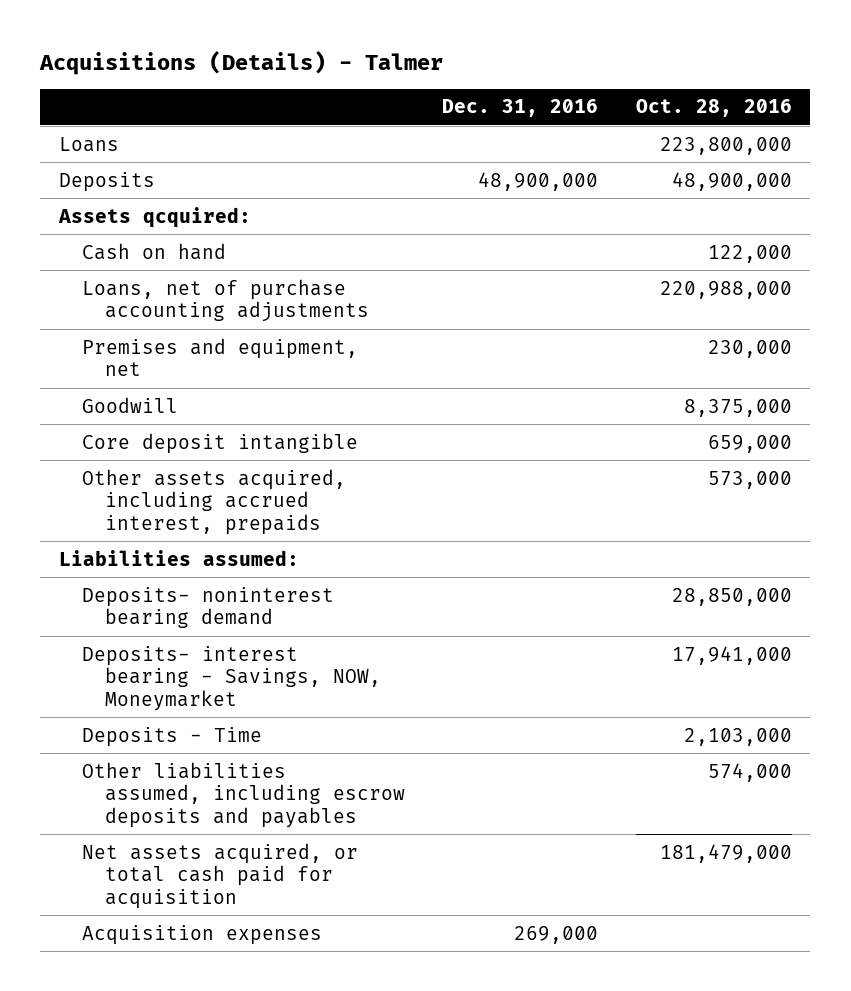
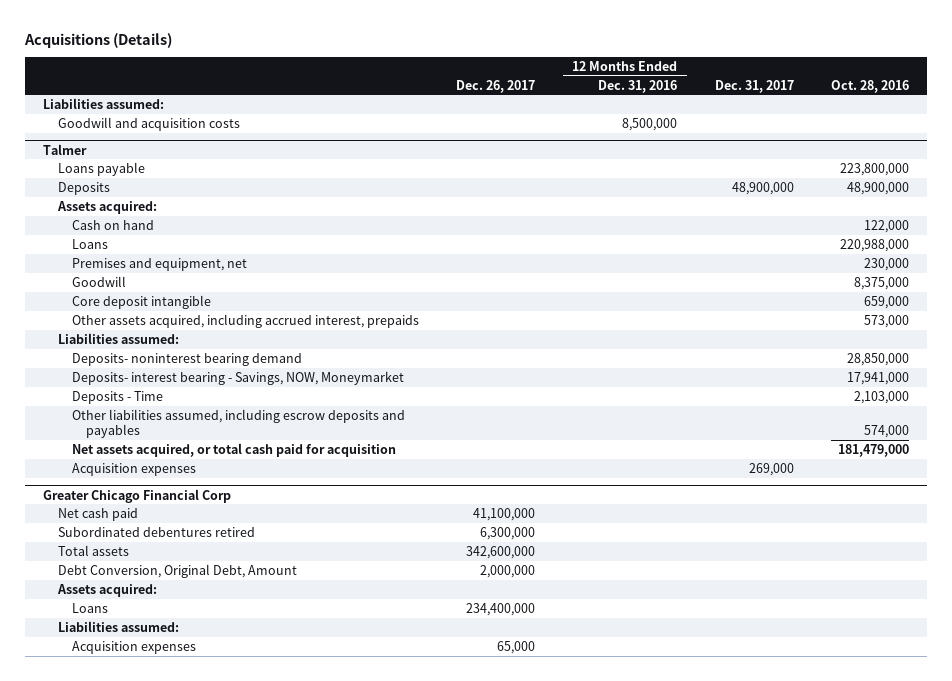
- Acquisitions (Details) - Talmer
+ Acquisitions (Details)
- | Dec. 31, 2016 | Oct. 28, 2016
+ | Dec. 26, 2017 | 12 Months Ended Dec. 31, 2016 | Dec. 31, 2017 | Oct. 28, 2016
- Loans | | 223,800,000
+ Liabilities assumed:
+ Goodwill and acquisition costs | | 8,500,000 | |
+ Talmer
+ Loans payable | | | | 223,800,000
- Assets qcquired:
+ Assets acquired:
- Loans, net of purchase accounting adjustments | | 220,988,000
+ Loans | | | | 220,988,000
+ Greater Chicago Financial Corp
+ Net cash paid | 41,100,000 | | |
+ Subordinated debentures retired | 6,300,000 | | |
+ Total assets | 342,600,000 | | |
+ Debt Conversion, Original Debt, Amount | 2,000,000 | | |
+ Assets acquired:
+ Loans | 234,400,000 | | |
+ Liabilities assumed:
+ Acquisition expenses | 65,000 | | |

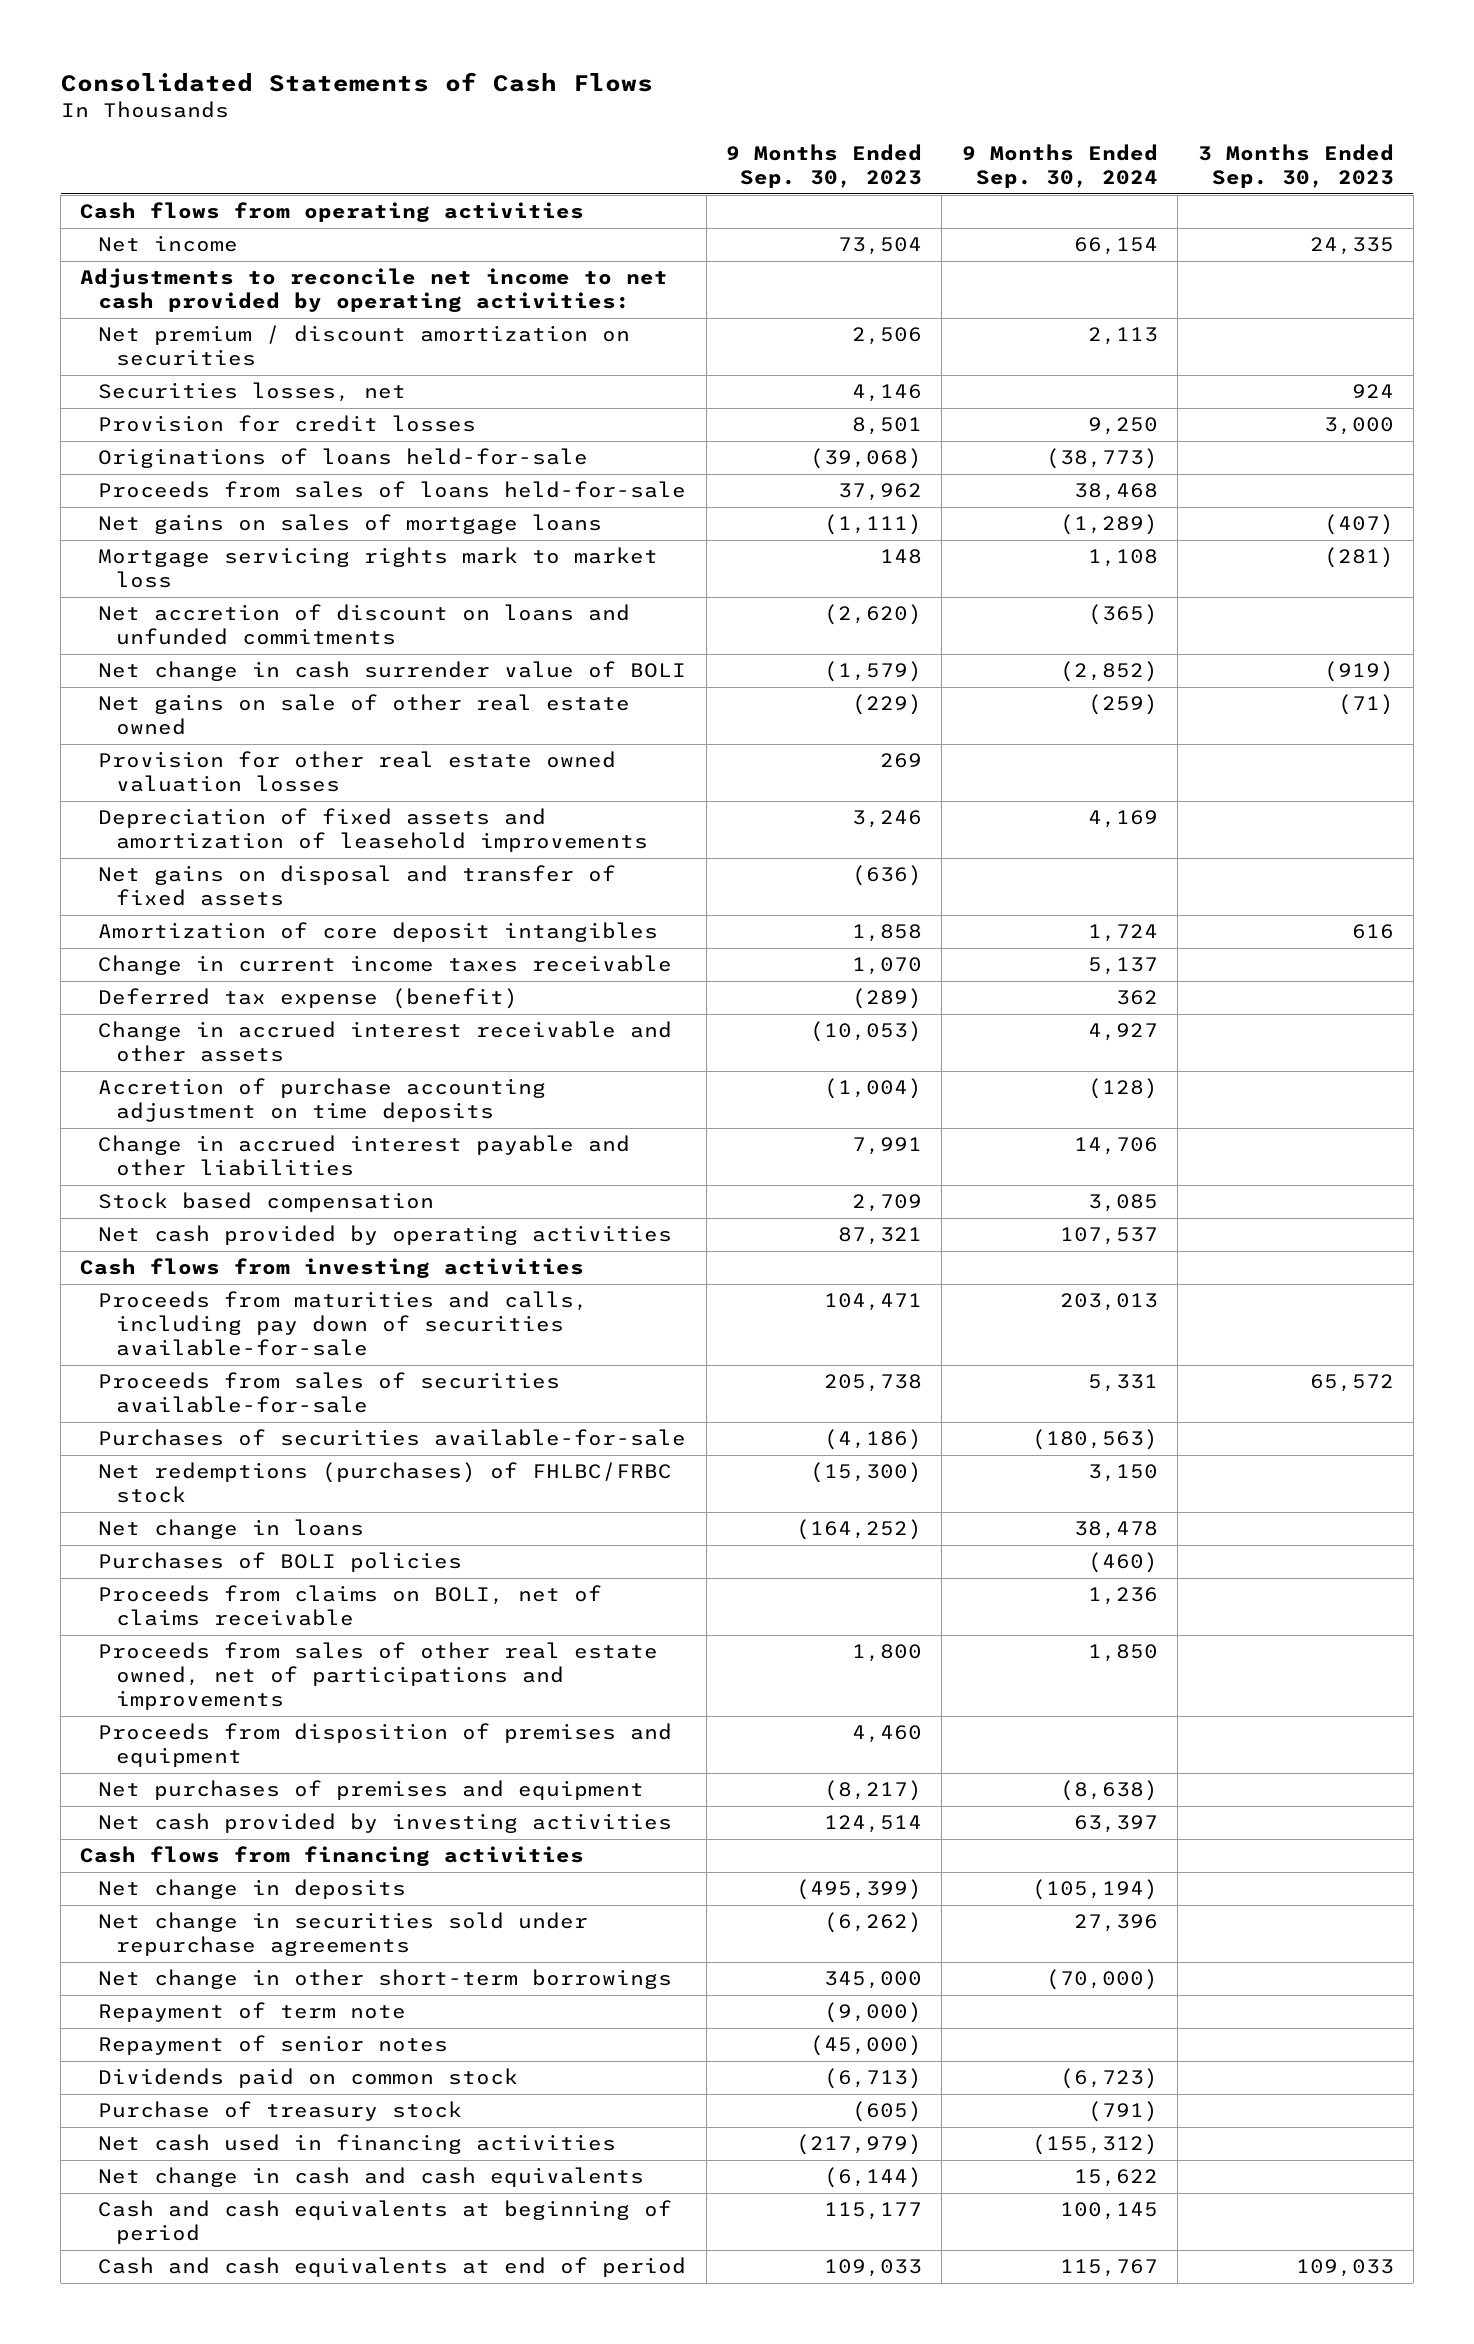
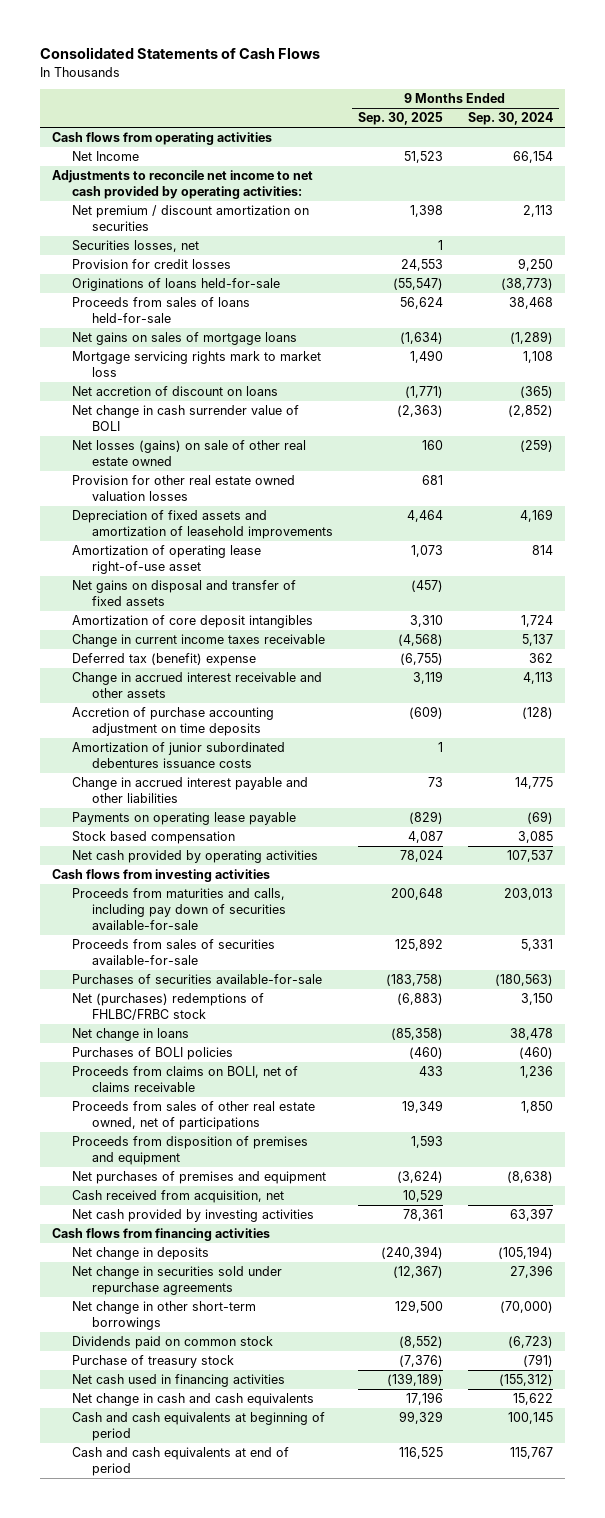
- | 9 Months Ended Sep. 30, 2023 | 9 Months Ended Sep. 30, 2024 | 3 Months Ended Sep. 30, 2023
+ | 9 Months Ended Sep. 30, 2025 | 9 Months Ended Sep. 30, 2024
- Net income | 73,504 | 66,154 | 24,335
+ Net Income | 51,523 | 66,154
- Net accretion of discount on loans and unfunded commitments | (2,620) | (365) |
+ Net accretion of discount on loans | (1,771) | (365)
- Net gains on sale of other real estate owned | (229) | (259) | (71)
+ Net losses (gains) on sale of other real estate owned | 160 | (259)
+ Amortization of operating lease right-of-use asset | 1,073 | 814
- Deferred tax expense (benefit) | (289) | 362 |
- Change in accrued interest receivable and other assets | (10,053) | 4,927 |
+ Deferred tax (benefit) expense | (6,755) | 362
+ Change in accrued interest receivable and other assets | 3,119 | 4,113
- Change in accrued interest payable and other liabilities | 7,991 | 14,706 |
+ Amortization of junior subordinated debentures issuance costs | 1 |
+ Change in accrued interest payable and other liabilities | 73 | 14,775
+ Payments on operating lease payable | (829) | (69)
- Net redemptions (purchases) of FHLBC/FRBC stock | (15,300) | 3,150 |
+ Net (purchases) redemptions of FHLBC/FRBC stock | (6,883) | 3,150
- Proceeds from sales of other real estate owned, net of participations and improvements | 1,800 | 1,850 |
+ Proceeds from sales of other real estate owned, net of participations | 19,349 | 1,850
+ Cash received from acquisition, net | 10,529 |
- Repayment of term note | (9,000) | |
- Repayment of senior notes | (45,000) | |

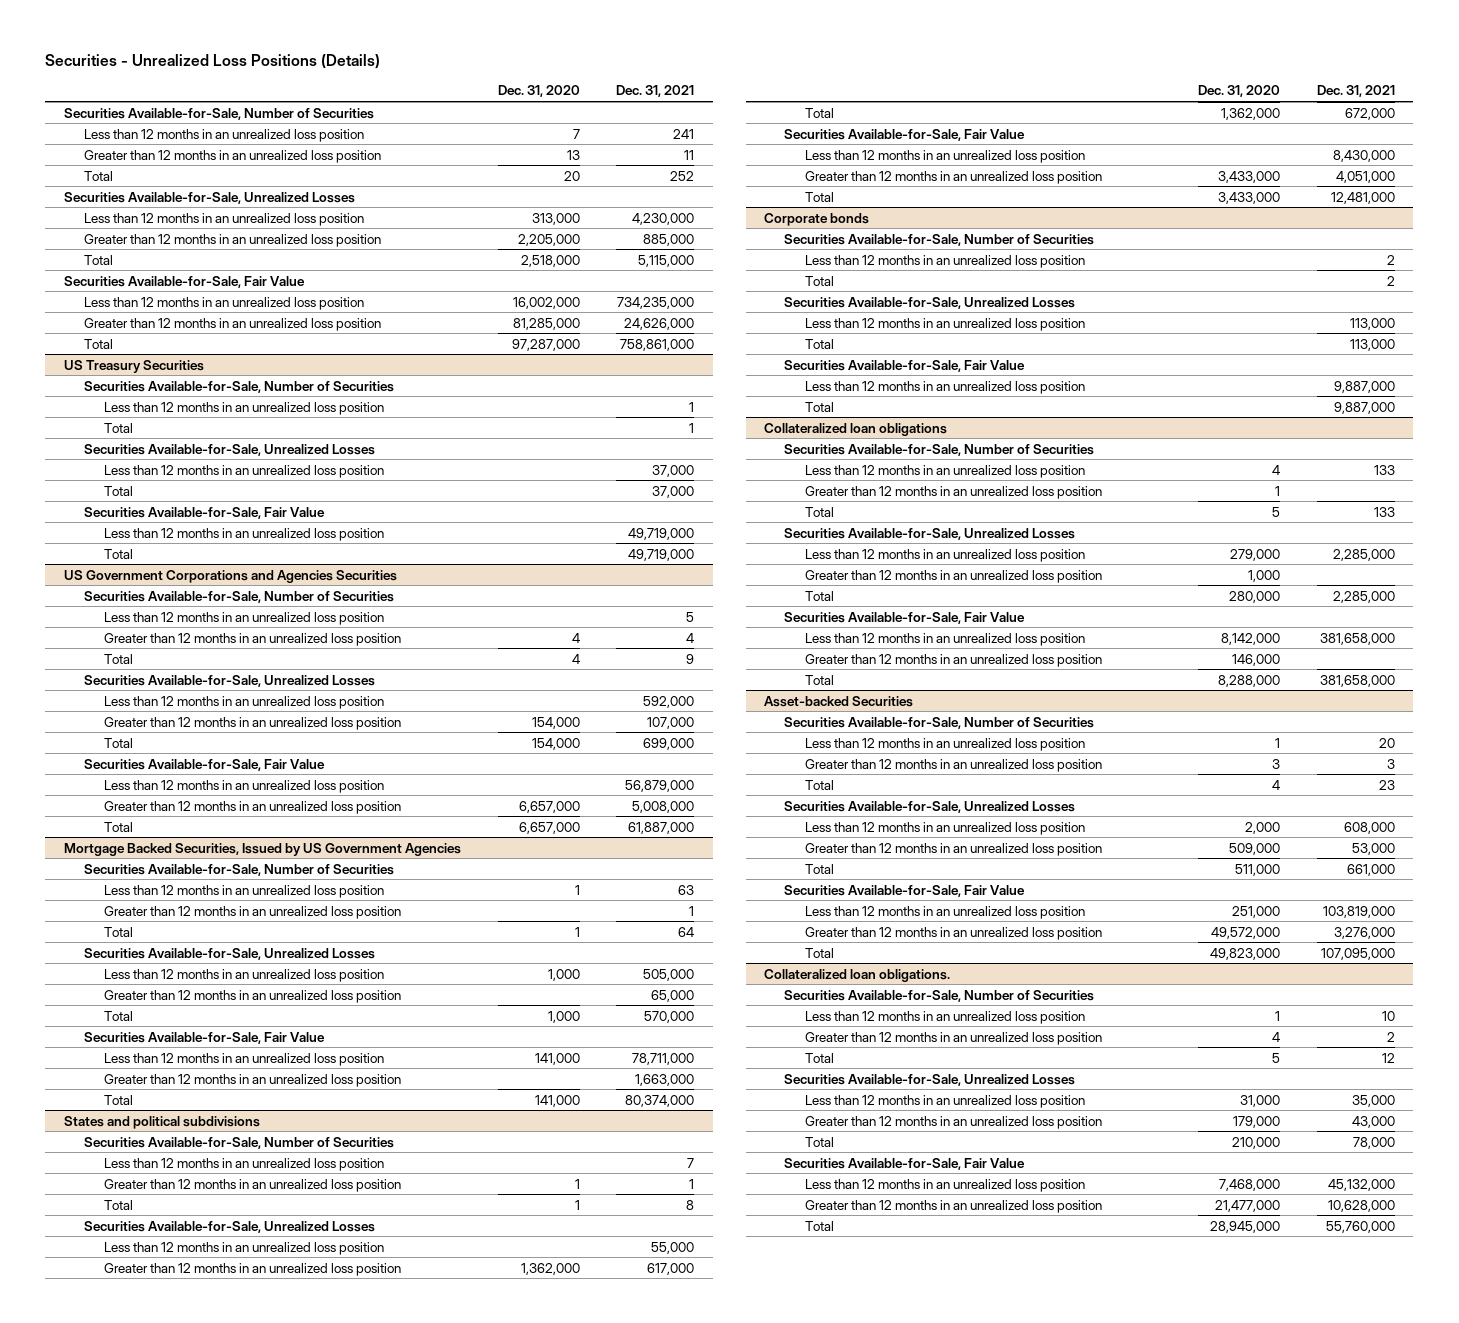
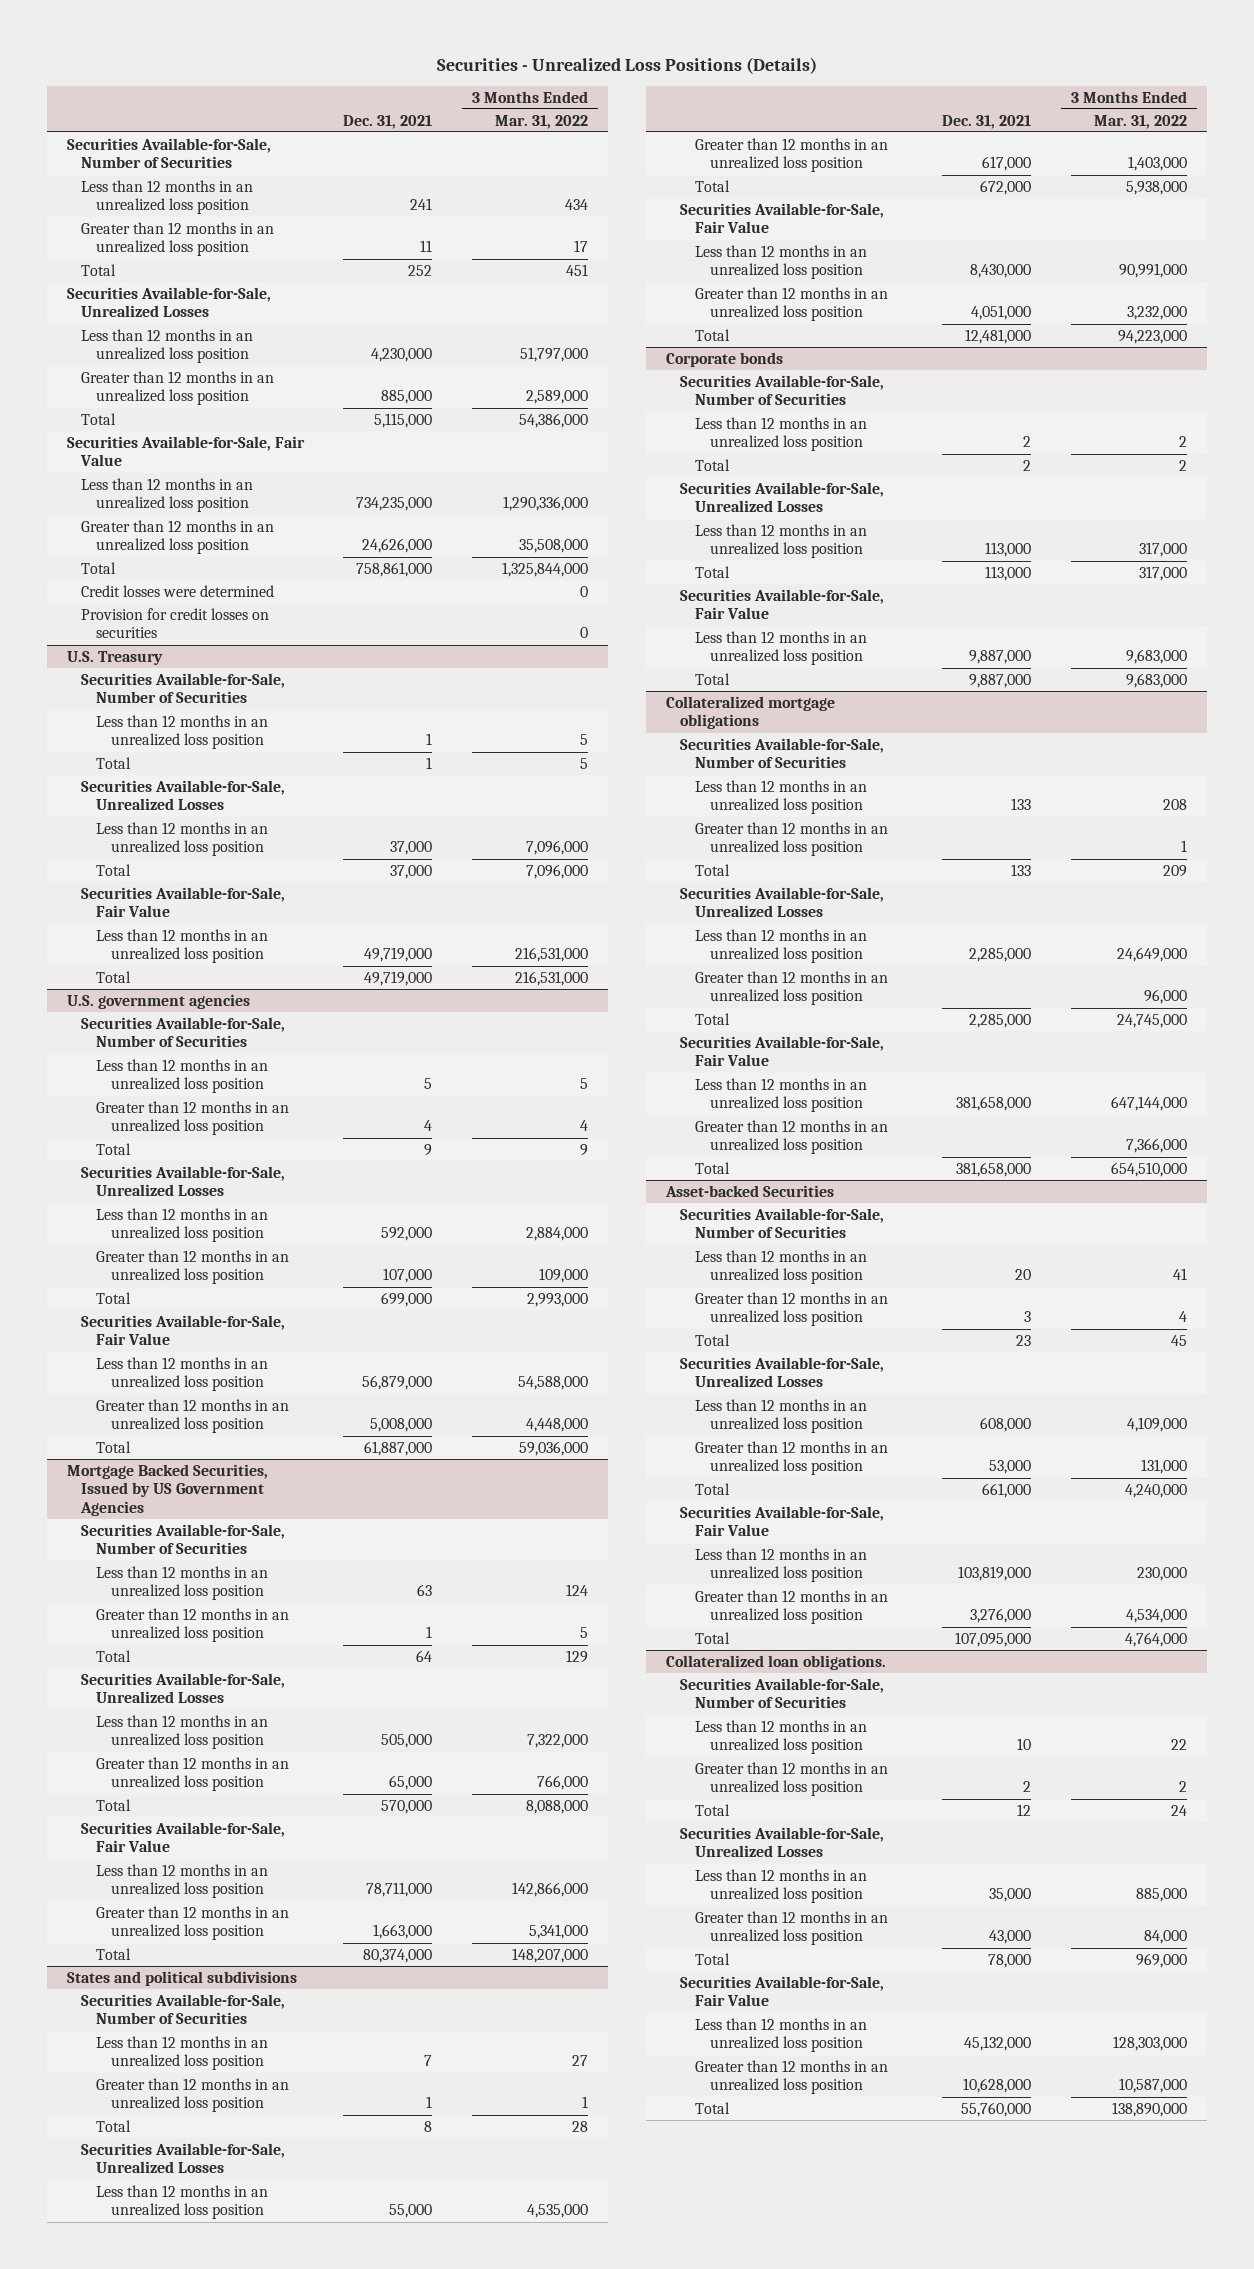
- | Dec. 31, 2020 | Dec. 31, 2021
+ | Dec. 31, 2021 | 3 Months Ended Mar. 31, 2022
- US Treasury Securities
+ Credit losses were determined | | 0
+ Provision for credit losses on securities | | 0
+ U.S. Treasury
- US Government Corporations and Agencies Securities
+ U.S. government agencies
- Collateralized loan obligations
+ Collateralized mortgage obligations

